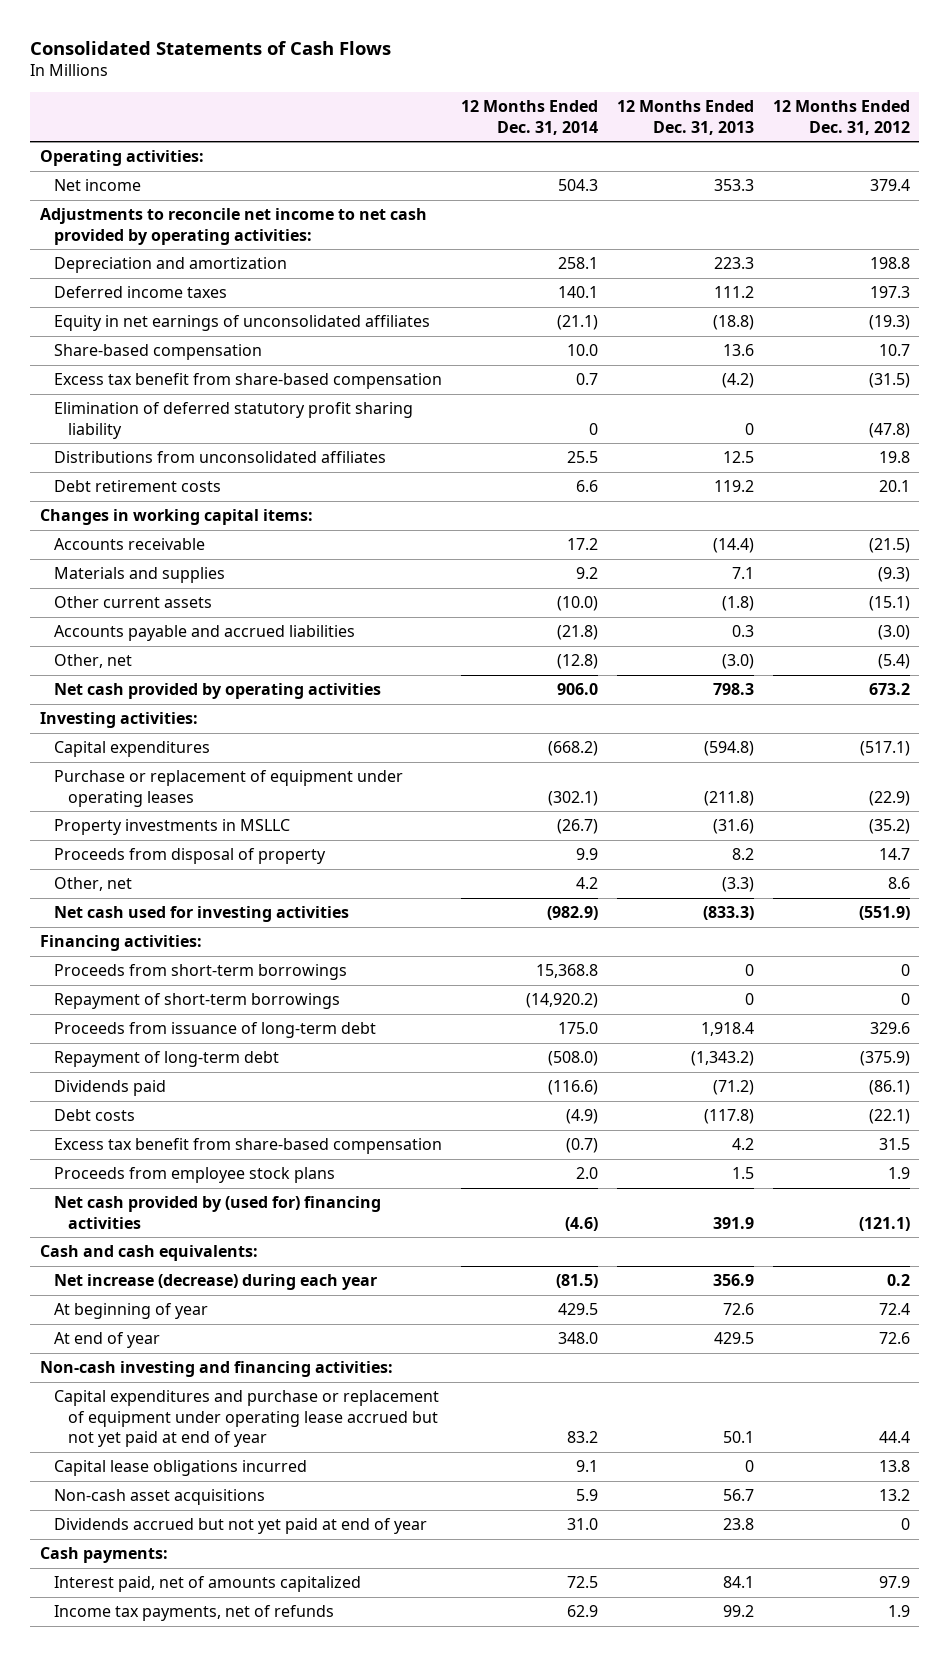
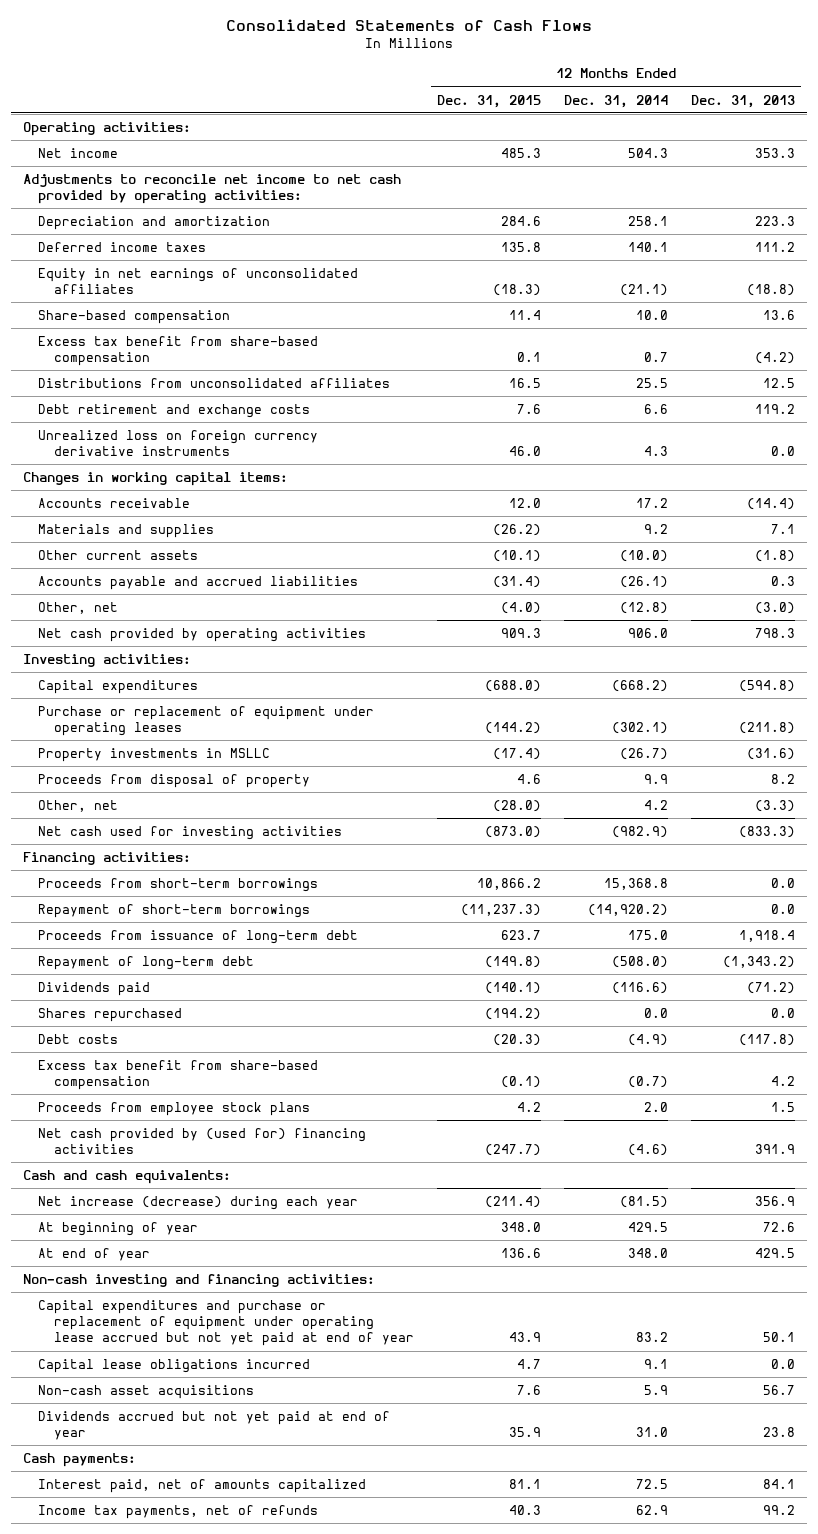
- | 12 Months Ended Dec. 31, 2014 | 12 Months Ended Dec. 31, 2013 | 12 Months Ended Dec. 31, 2012
+ | 12 Months Ended Dec. 31, 2015 | 12 Months Ended Dec. 31, 2014 | 12 Months Ended Dec. 31, 2013
- Elimination of deferred statutory profit sharing liability | 0 | 0 | (47.8)
- Debt retirement costs | 6.6 | 119.2 | 20.1
+ Debt retirement and exchange costs | 7.6 | 6.6 | 119.2
+ Unrealized loss on foreign currency derivative instruments | 46.0 | 4.3 | 0.0
- Accounts payable and accrued liabilities | (21.8) | 0.3 | (3.0)
+ Accounts payable and accrued liabilities | (31.4) | (26.1) | 0.3
- Proceeds from short-term borrowings | 15,368.8 | 0 | 0
- Repayment of short-term borrowings | (14,920.2) | 0 | 0
+ Proceeds from short-term borrowings | 10,866.2 | 15,368.8 | 0.0
+ Repayment of short-term borrowings | (11,237.3) | (14,920.2) | 0.0
+ Shares repurchased | (194.2) | 0.0 | 0.0
- Capital lease obligations incurred | 9.1 | 0 | 13.8
+ Capital lease obligations incurred | 4.7 | 9.1 | 0.0

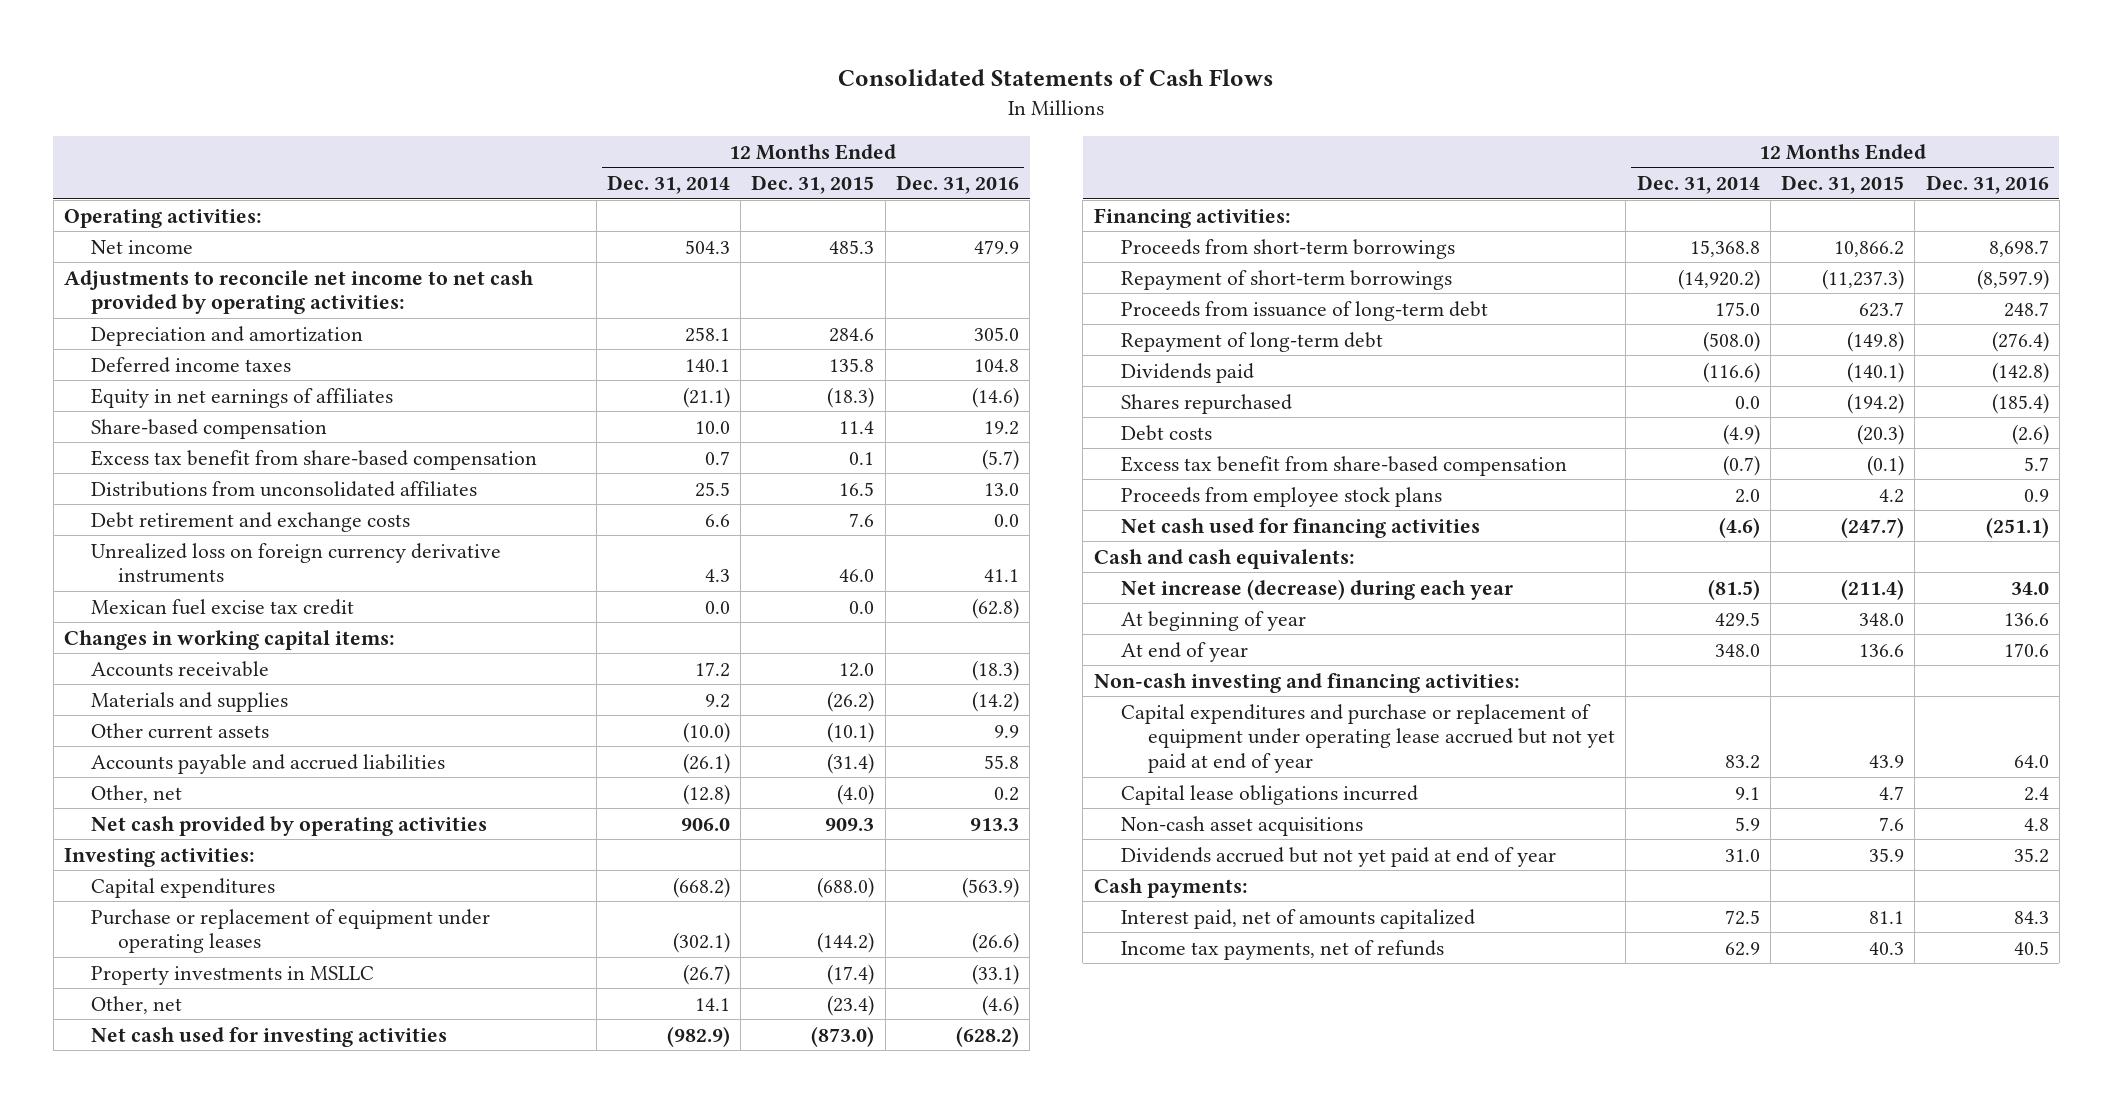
- | 12 Months Ended Dec. 31, 2015 | 12 Months Ended Dec. 31, 2014 | 12 Months Ended Dec. 31, 2013
+ | 12 Months Ended Dec. 31, 2014 | 12 Months Ended Dec. 31, 2015 | 12 Months Ended Dec. 31, 2016
- Equity in net earnings of unconsolidated affiliates | (18.3) | (21.1) | (18.8)
+ Equity in net earnings of affiliates | (21.1) | (18.3) | (14.6)
+ Mexican fuel excise tax credit | 0.0 | 0.0 | (62.8)
- Proceeds from disposal of property | 4.6 | 9.9 | 8.2
- Other, net | (28.0) | 4.2 | (3.3)
+ Other, net | 14.1 | (23.4) | (4.6)
- Net cash provided by (used for) financing activities | (247.7) | (4.6) | 391.9
+ Net cash used for financing activities | (4.6) | (247.7) | (251.1)

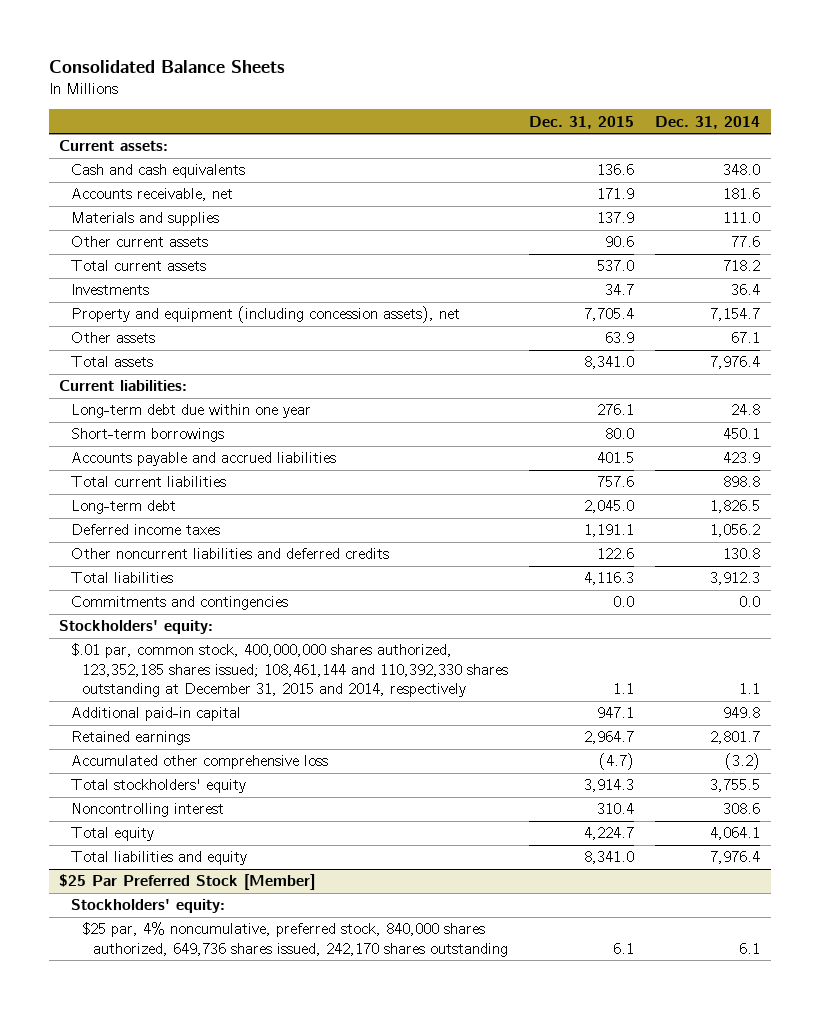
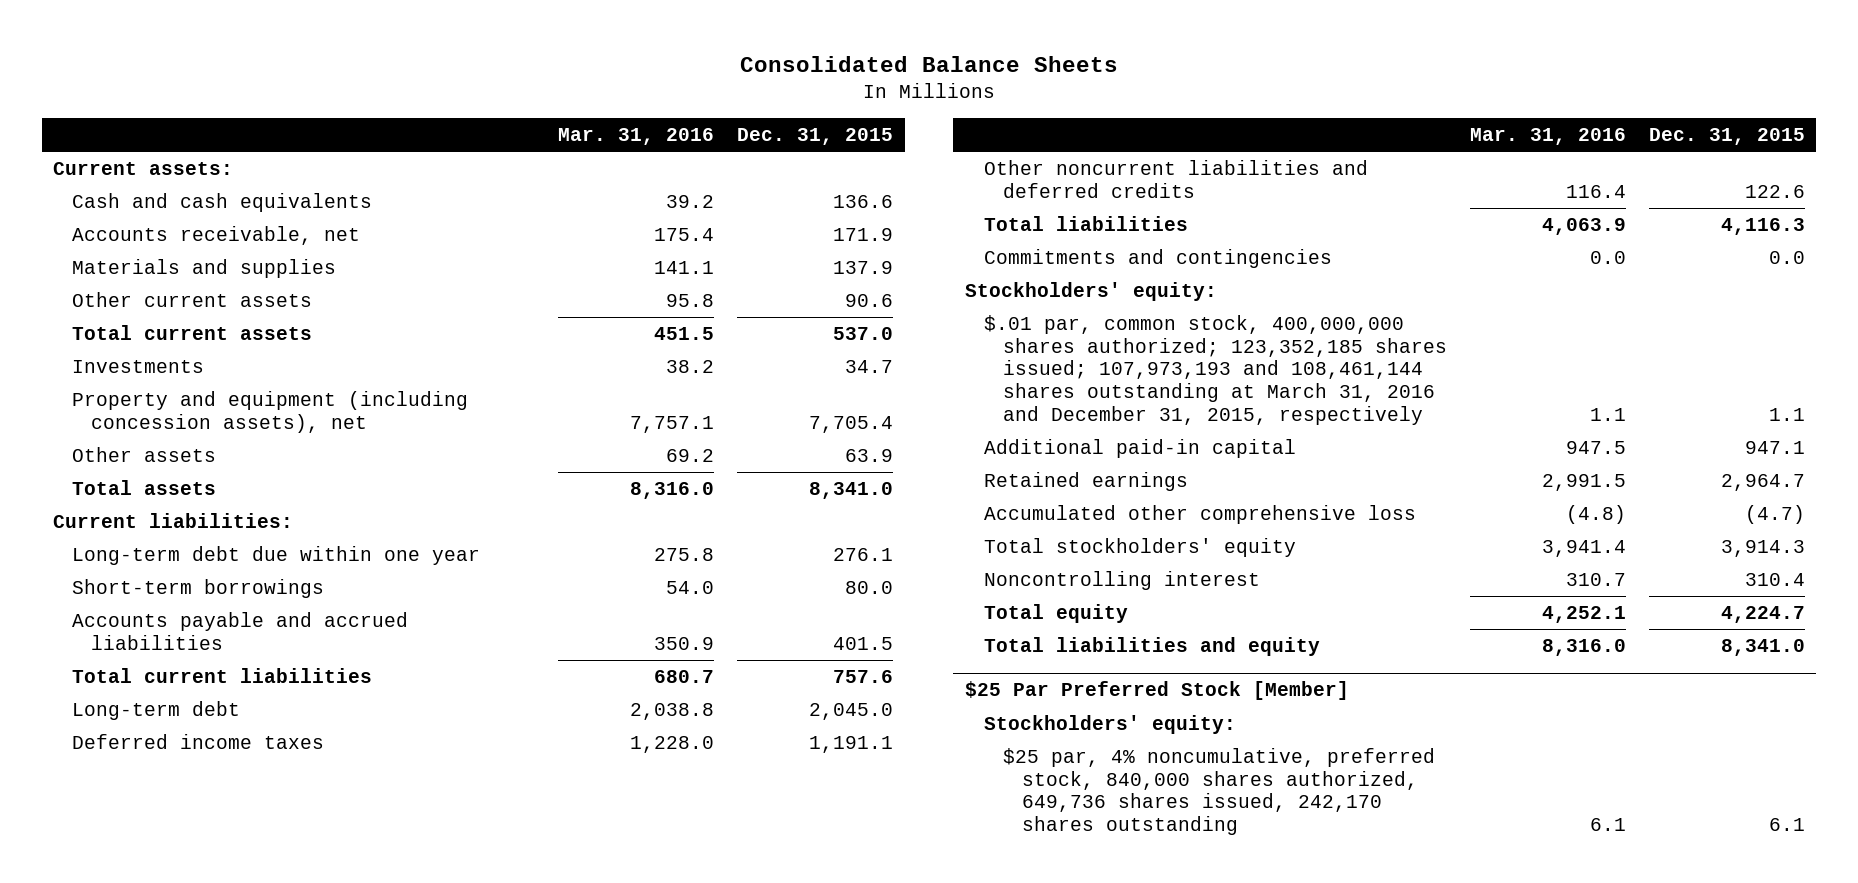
- | Dec. 31, 2015 | Dec. 31, 2014
+ | Mar. 31, 2016 | Dec. 31, 2015
- $.01 par, common stock, 400,000,000 shares authorized, 123,352,185 shares issued; 108,461,144 and 110,392,330 shares outstanding at December 31, 2015 and 2014, respectively | 1.1 | 1.1
+ $.01 par, common stock, 400,000,000 shares authorized; 123,352,185 shares issued; 107,973,193 and 108,461,144 shares outstanding at March 31, 2016 and December 31, 2015, respectively | 1.1 | 1.1

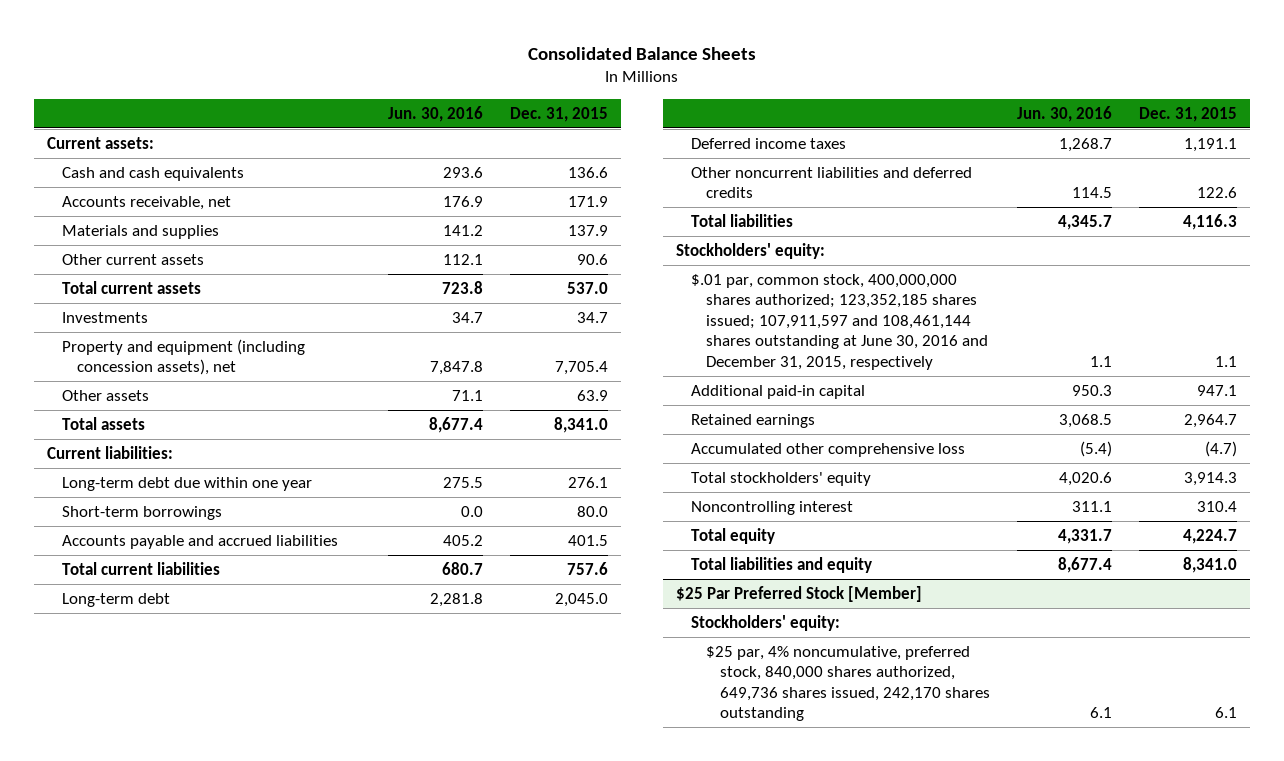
- | Mar. 31, 2016 | Dec. 31, 2015
+ | Jun. 30, 2016 | Dec. 31, 2015
- Commitments and contingencies | 0.0 | 0.0
- $.01 par, common stock, 400,000,000 shares authorized; 123,352,185 shares issued; 107,973,193 and 108,461,144 shares outstanding at March 31, 2016 and December 31, 2015, respectively | 1.1 | 1.1
+ $.01 par, common stock, 400,000,000 shares authorized; 123,352,185 shares issued; 107,911,597 and 108,461,144 shares outstanding at June 30, 2016 and December 31, 2015, respectively | 1.1 | 1.1

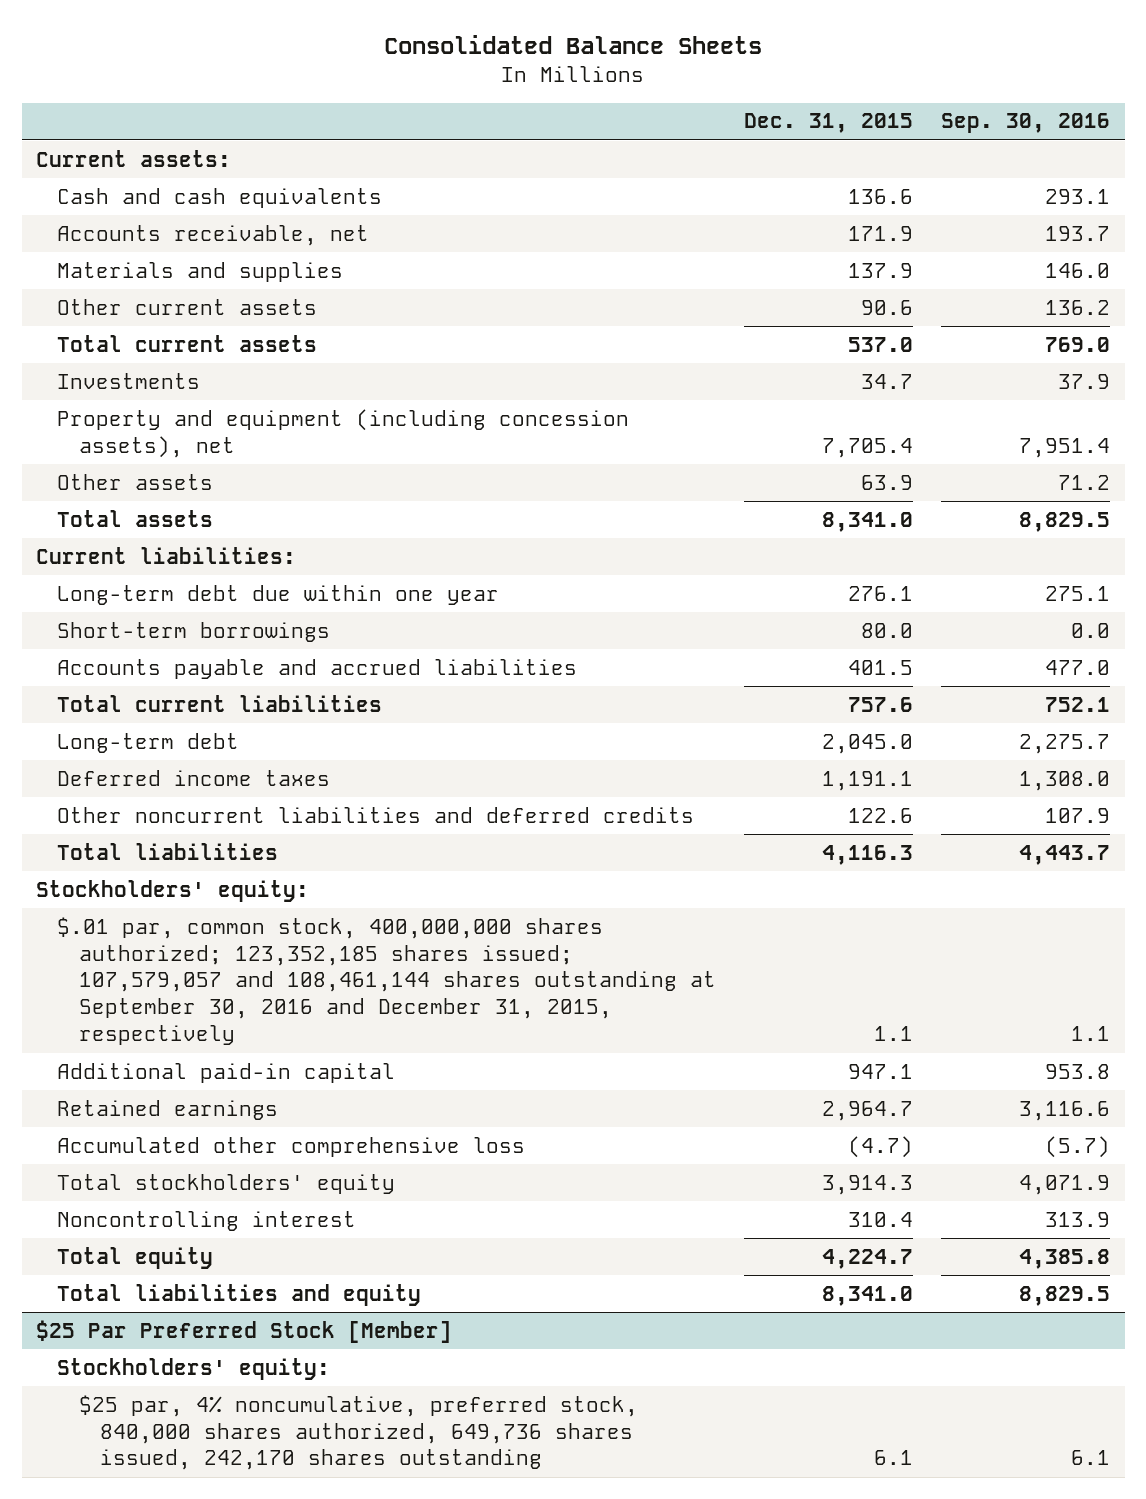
- | Jun. 30, 2016 | Dec. 31, 2015
+ | Dec. 31, 2015 | Sep. 30, 2016
- $.01 par, common stock, 400,000,000 shares authorized; 123,352,185 shares issued; 107,911,597 and 108,461,144 shares outstanding at June 30, 2016 and December 31, 2015, respectively | 1.1 | 1.1
+ $.01 par, common stock, 400,000,000 shares authorized; 123,352,185 shares issued; 107,579,057 and 108,461,144 shares outstanding at September 30, 2016 and December 31, 2015, respectively | 1.1 | 1.1

